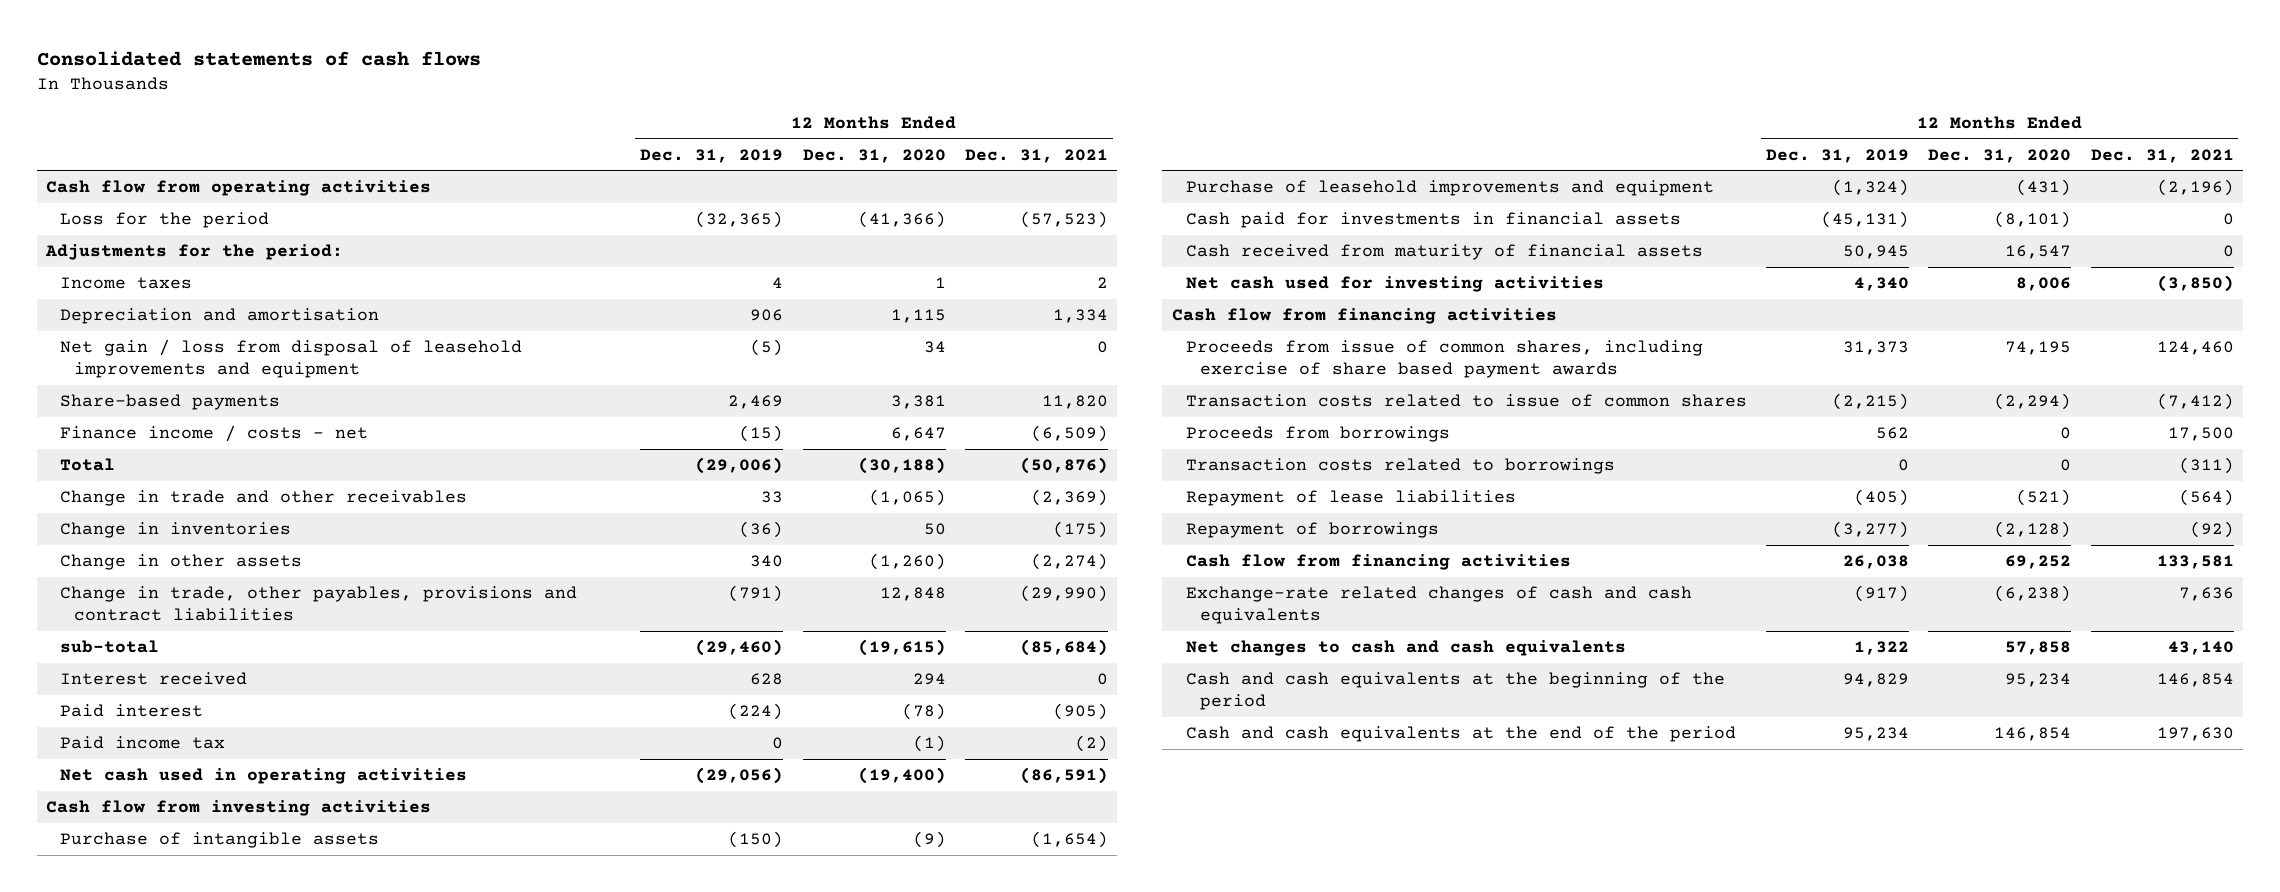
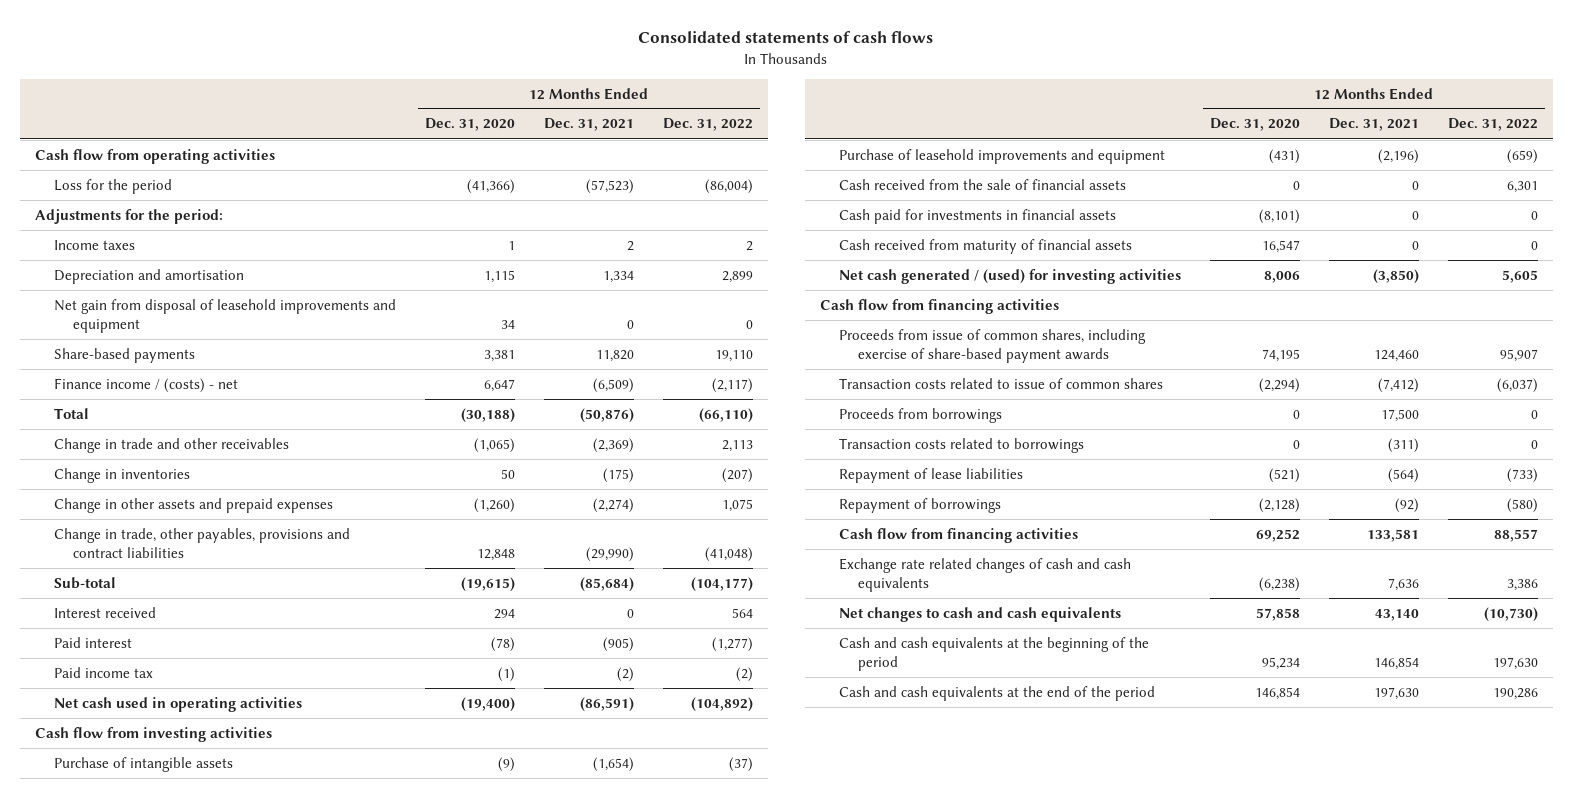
- | 12 Months Ended Dec. 31, 2019 | 12 Months Ended Dec. 31, 2020 | 12 Months Ended Dec. 31, 2021
+ | 12 Months Ended Dec. 31, 2020 | 12 Months Ended Dec. 31, 2021 | 12 Months Ended Dec. 31, 2022
- Net gain / loss from disposal of leasehold improvements and equipment | (5) | 34 | 0
+ Net gain from disposal of leasehold improvements and equipment | 34 | 0 | 0
- Finance income / costs - net | (15) | 6,647 | (6,509)
+ Finance income / (costs) - net | 6,647 | (6,509) | (2,117)
- Change in other assets | 340 | (1,260) | (2,274)
+ Change in other assets and prepaid expenses | (1,260) | (2,274) | 1,075
- sub-total | (29,460) | (19,615) | (85,684)
+ Sub-total | (19,615) | (85,684) | (104,177)
+ Cash received from the sale of financial assets | 0 | 0 | 6,301
- Net cash used for investing activities | 4,340 | 8,006 | (3,850)
+ Net cash generated / (used) for investing activities | 8,006 | (3,850) | 5,605
- Proceeds from issue of common shares, including exercise of share based payment awards | 31,373 | 74,195 | 124,460
+ Proceeds from issue of common shares, including exercise of share-based payment awards | 74,195 | 124,460 | 95,907
- Exchange-rate related changes of cash and cash equivalents | (917) | (6,238) | 7,636
+ Exchange rate related changes of cash and cash equivalents | (6,238) | 7,636 | 3,386

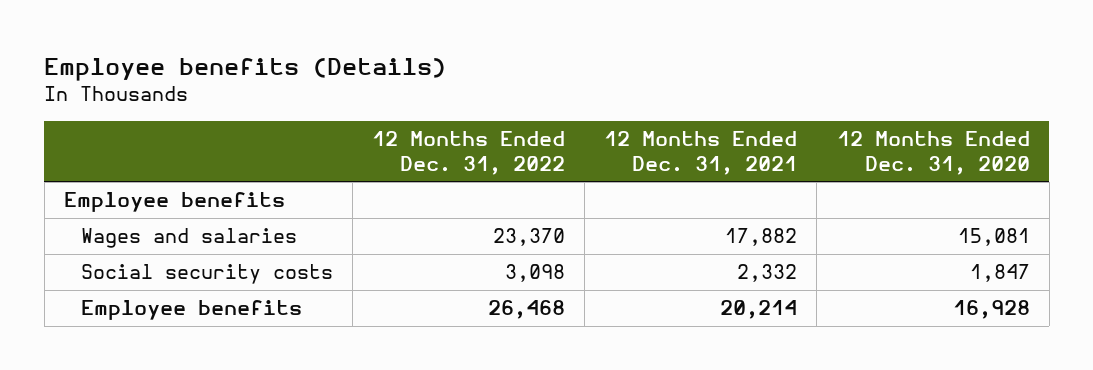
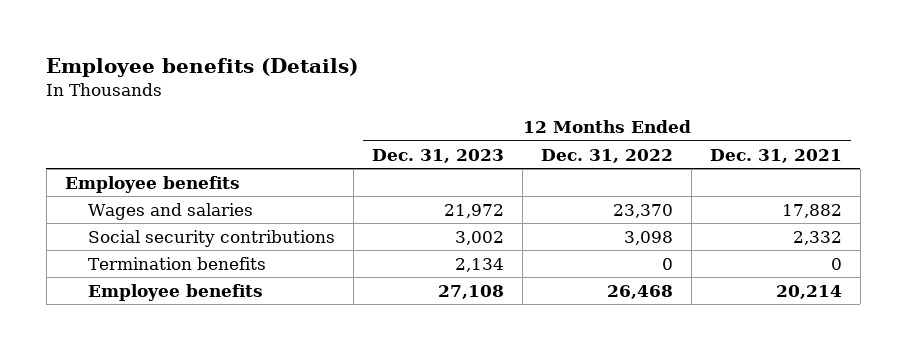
- | 12 Months Ended Dec. 31, 2022 | 12 Months Ended Dec. 31, 2021 | 12 Months Ended Dec. 31, 2020
+ | 12 Months Ended Dec. 31, 2023 | 12 Months Ended Dec. 31, 2022 | 12 Months Ended Dec. 31, 2021
- Social security costs | 3,098 | 2,332 | 1,847
+ Social security contributions | 3,002 | 3,098 | 2,332
+ Termination benefits | 2,134 | 0 | 0

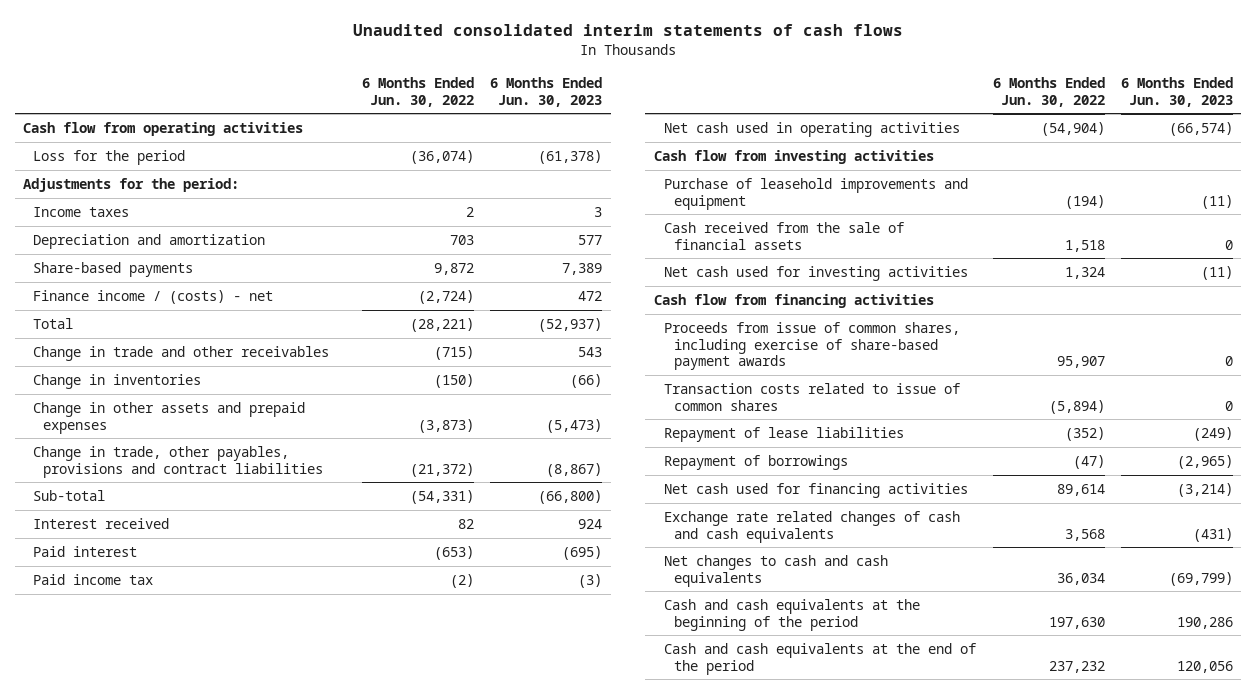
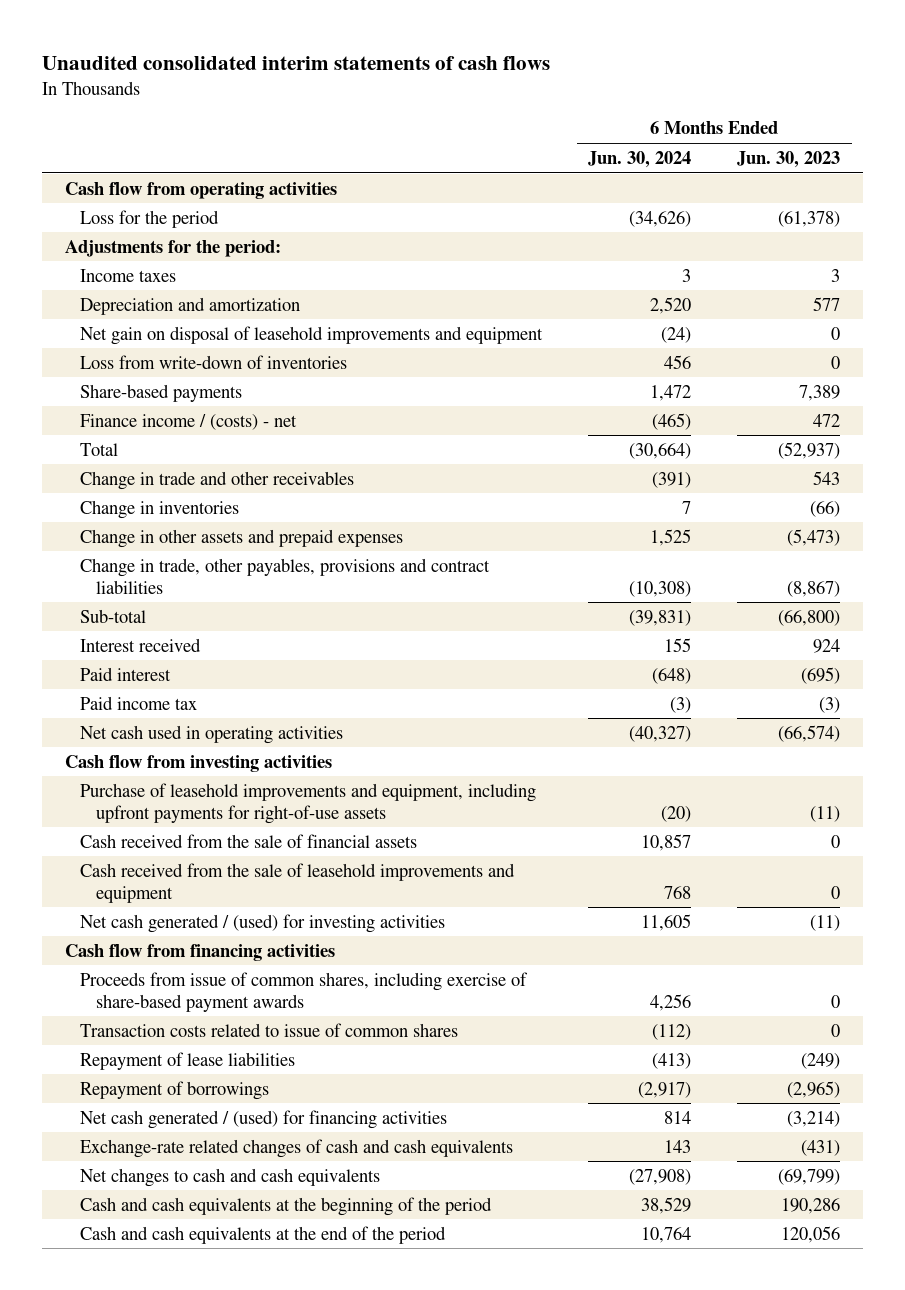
- | 6 Months Ended Jun. 30, 2022 | 6 Months Ended Jun. 30, 2023
+ | 6 Months Ended Jun. 30, 2024 | 6 Months Ended Jun. 30, 2023
+ Net gain on disposal of leasehold improvements and equipment | (24) | 0
+ Loss from write-down of inventories | 456 | 0
- Purchase of leasehold improvements and equipment | (194) | (11)
+ Purchase of leasehold improvements and equipment, including upfront payments for right-of-use assets | (20) | (11)
- Net cash used for investing activities | 1,324 | (11)
+ Cash received from the sale of leasehold improvements and equipment | 768 | 0
+ Net cash generated / (used) for investing activities | 11,605 | (11)
- Net cash used for financing activities | 89,614 | (3,214)
- Exchange rate related changes of cash and cash equivalents | 3,568 | (431)
+ Net cash generated / (used) for financing activities | 814 | (3,214)
+ Exchange-rate related changes of cash and cash equivalents | 143 | (431)

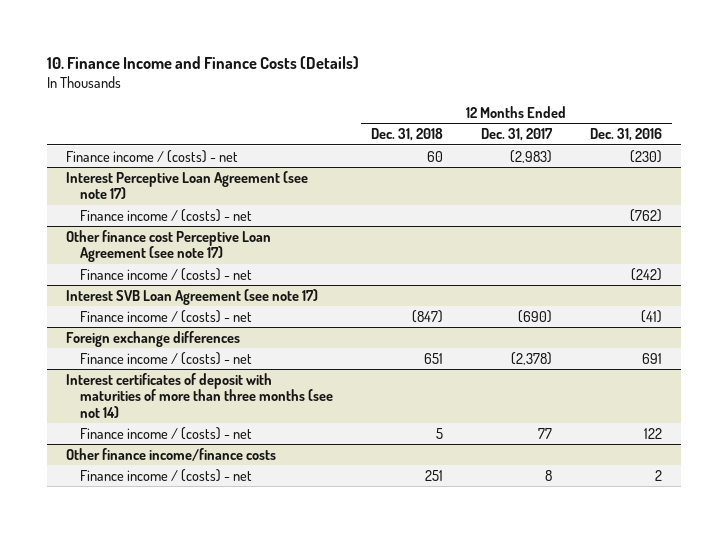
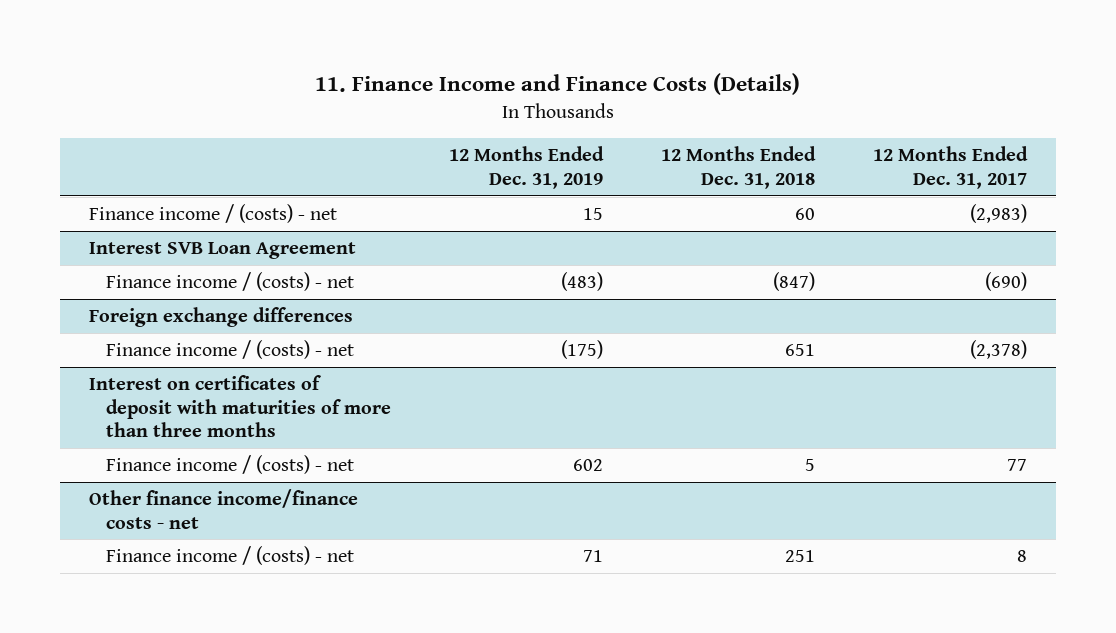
- 10. Finance Income and Finance Costs (Details)
+ 11. Finance Income and Finance Costs (Details)
- | 12 Months Ended Dec. 31, 2018 | 12 Months Ended Dec. 31, 2017 | 12 Months Ended Dec. 31, 2016
+ | 12 Months Ended Dec. 31, 2019 | 12 Months Ended Dec. 31, 2018 | 12 Months Ended Dec. 31, 2017
- Interest Perceptive Loan Agreement (see note 17)
- Finance income / (costs) - net | | | (762)
- Other finance cost Perceptive Loan Agreement (see note 17)
- Finance income / (costs) - net | | | (242)
- Interest SVB Loan Agreement (see note 17)
+ Interest SVB Loan Agreement
- Interest certificates of deposit with maturities of more than three months (see not 14)
+ Interest on certificates of deposit with maturities of more than three months
- Other finance income/finance costs
+ Other finance income/finance costs - net

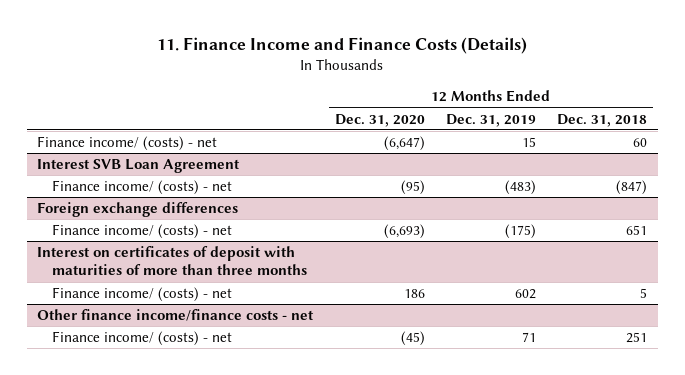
- | 12 Months Ended Dec. 31, 2019 | 12 Months Ended Dec. 31, 2018 | 12 Months Ended Dec. 31, 2017
+ | 12 Months Ended Dec. 31, 2020 | 12 Months Ended Dec. 31, 2019 | 12 Months Ended Dec. 31, 2018
- Finance income / (costs) - net | 15 | 60 | (2,983)
+ Finance income/ (costs) - net | (6,647) | 15 | 60
@ Interest SVB Loan Agreement
- Finance income / (costs) - net | (483) | (847) | (690)
+ Finance income/ (costs) - net | (95) | (483) | (847)
@ Foreign exchange differences
- Finance income / (costs) - net | (175) | 651 | (2,378)
+ Finance income/ (costs) - net | (6,693) | (175) | 651
@ Interest on certificates of deposit with maturities of more than three months
- Finance income / (costs) - net | 602 | 5 | 77
+ Finance income/ (costs) - net | 186 | 602 | 5
@ Other finance income/finance costs - net
- Finance income / (costs) - net | 71 | 251 | 8
+ Finance income/ (costs) - net | (45) | 71 | 251

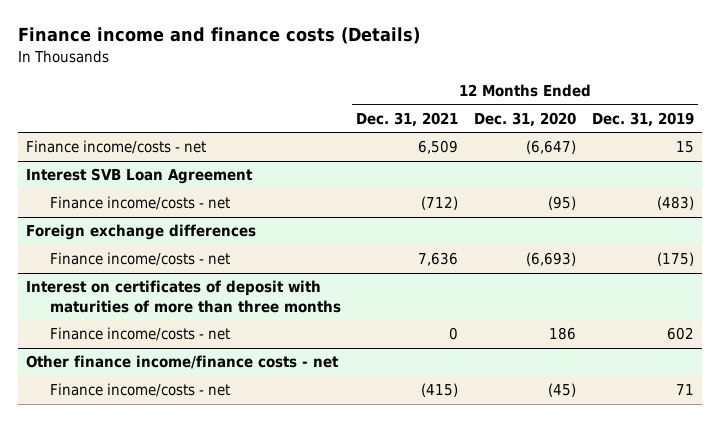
- 11. Finance Income and Finance Costs (Details)
+ Finance income and finance costs (Details)
- | 12 Months Ended Dec. 31, 2020 | 12 Months Ended Dec. 31, 2019 | 12 Months Ended Dec. 31, 2018
+ | 12 Months Ended Dec. 31, 2021 | 12 Months Ended Dec. 31, 2020 | 12 Months Ended Dec. 31, 2019
- Finance income/ (costs) - net | (6,647) | 15 | 60
+ Finance income/costs - net | 6,509 | (6,647) | 15
@ Interest SVB Loan Agreement
- Finance income/ (costs) - net | (95) | (483) | (847)
+ Finance income/costs - net | (712) | (95) | (483)
@ Foreign exchange differences
- Finance income/ (costs) - net | (6,693) | (175) | 651
+ Finance income/costs - net | 7,636 | (6,693) | (175)
@ Interest on certificates of deposit with maturities of more than three months
- Finance income/ (costs) - net | 186 | 602 | 5
+ Finance income/costs - net | 0 | 186 | 602
@ Other finance income/finance costs - net
- Finance income/ (costs) - net | (45) | 71 | 251
+ Finance income/costs - net | (415) | (45) | 71

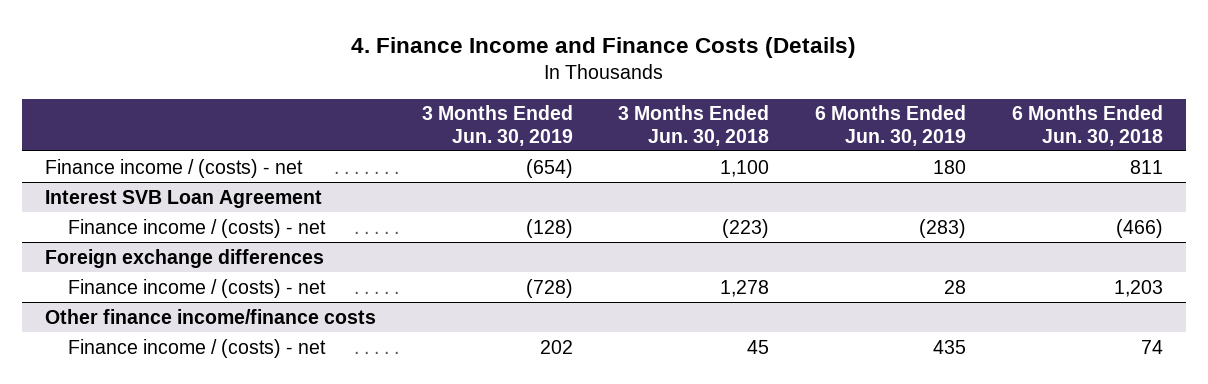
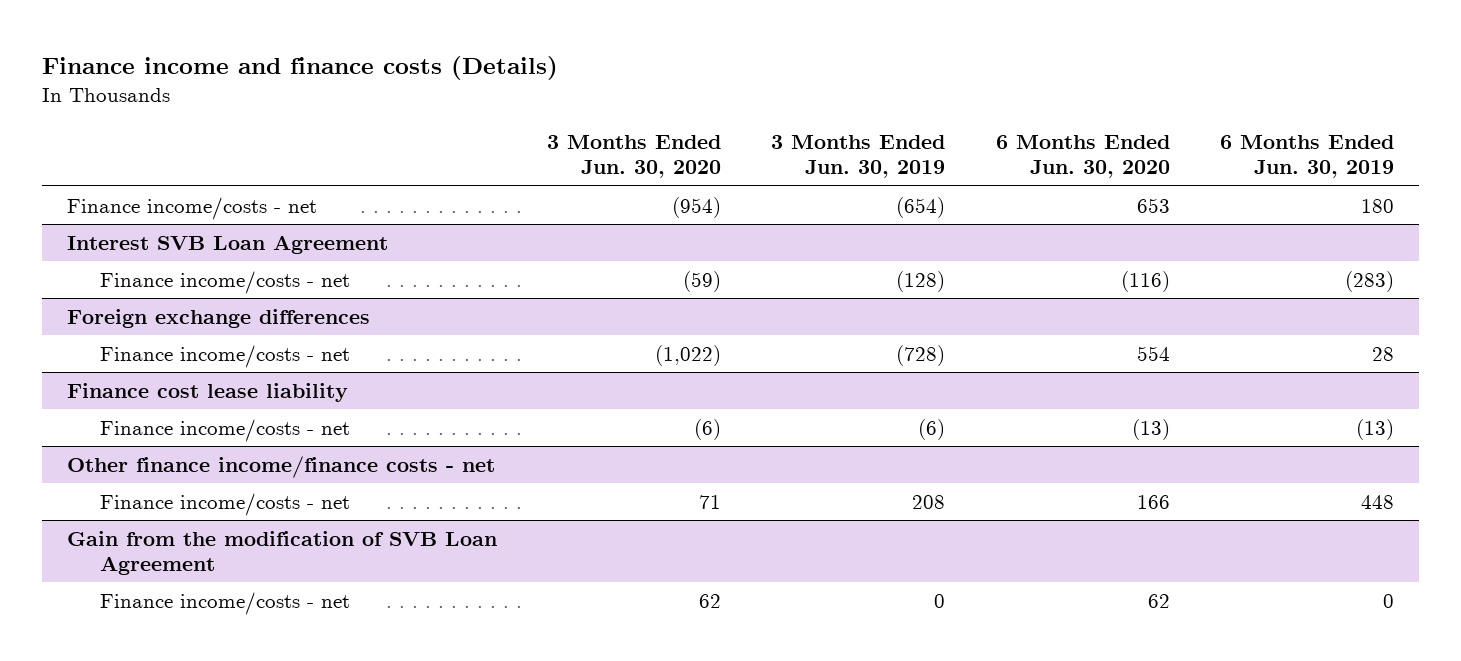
- 4. Finance Income and Finance Costs (Details)
+ Finance income and finance costs (Details)
- | 3 Months Ended Jun. 30, 2019 | 3 Months Ended Jun. 30, 2018 | 6 Months Ended Jun. 30, 2019 | 6 Months Ended Jun. 30, 2018
+ | 3 Months Ended Jun. 30, 2020 | 3 Months Ended Jun. 30, 2019 | 6 Months Ended Jun. 30, 2020 | 6 Months Ended Jun. 30, 2019
- Finance income / (costs) - net | (654) | 1,100 | 180 | 811
+ Finance income/costs - net | (954) | (654) | 653 | 180
@ Interest SVB Loan Agreement
- Finance income / (costs) - net | (128) | (223) | (283) | (466)
+ Finance income/costs - net | (59) | (128) | (116) | (283)
@ Foreign exchange differences
- Finance income / (costs) - net | (728) | 1,278 | 28 | 1,203
- Other finance income/finance costs
- Finance income / (costs) - net | 202 | 45 | 435 | 74
@ Foreign exchange differences
+ Finance income/costs - net | (1,022) | (728) | 554 | 28
+ Finance cost lease liability
+ Finance income/costs - net | (6) | (6) | (13) | (13)
+ Other finance income/finance costs - net
+ Finance income/costs - net | 71 | 208 | 166 | 448
+ Gain from the modification of SVB Loan Agreement
+ Finance income/costs - net | 62 | 0 | 62 | 0

